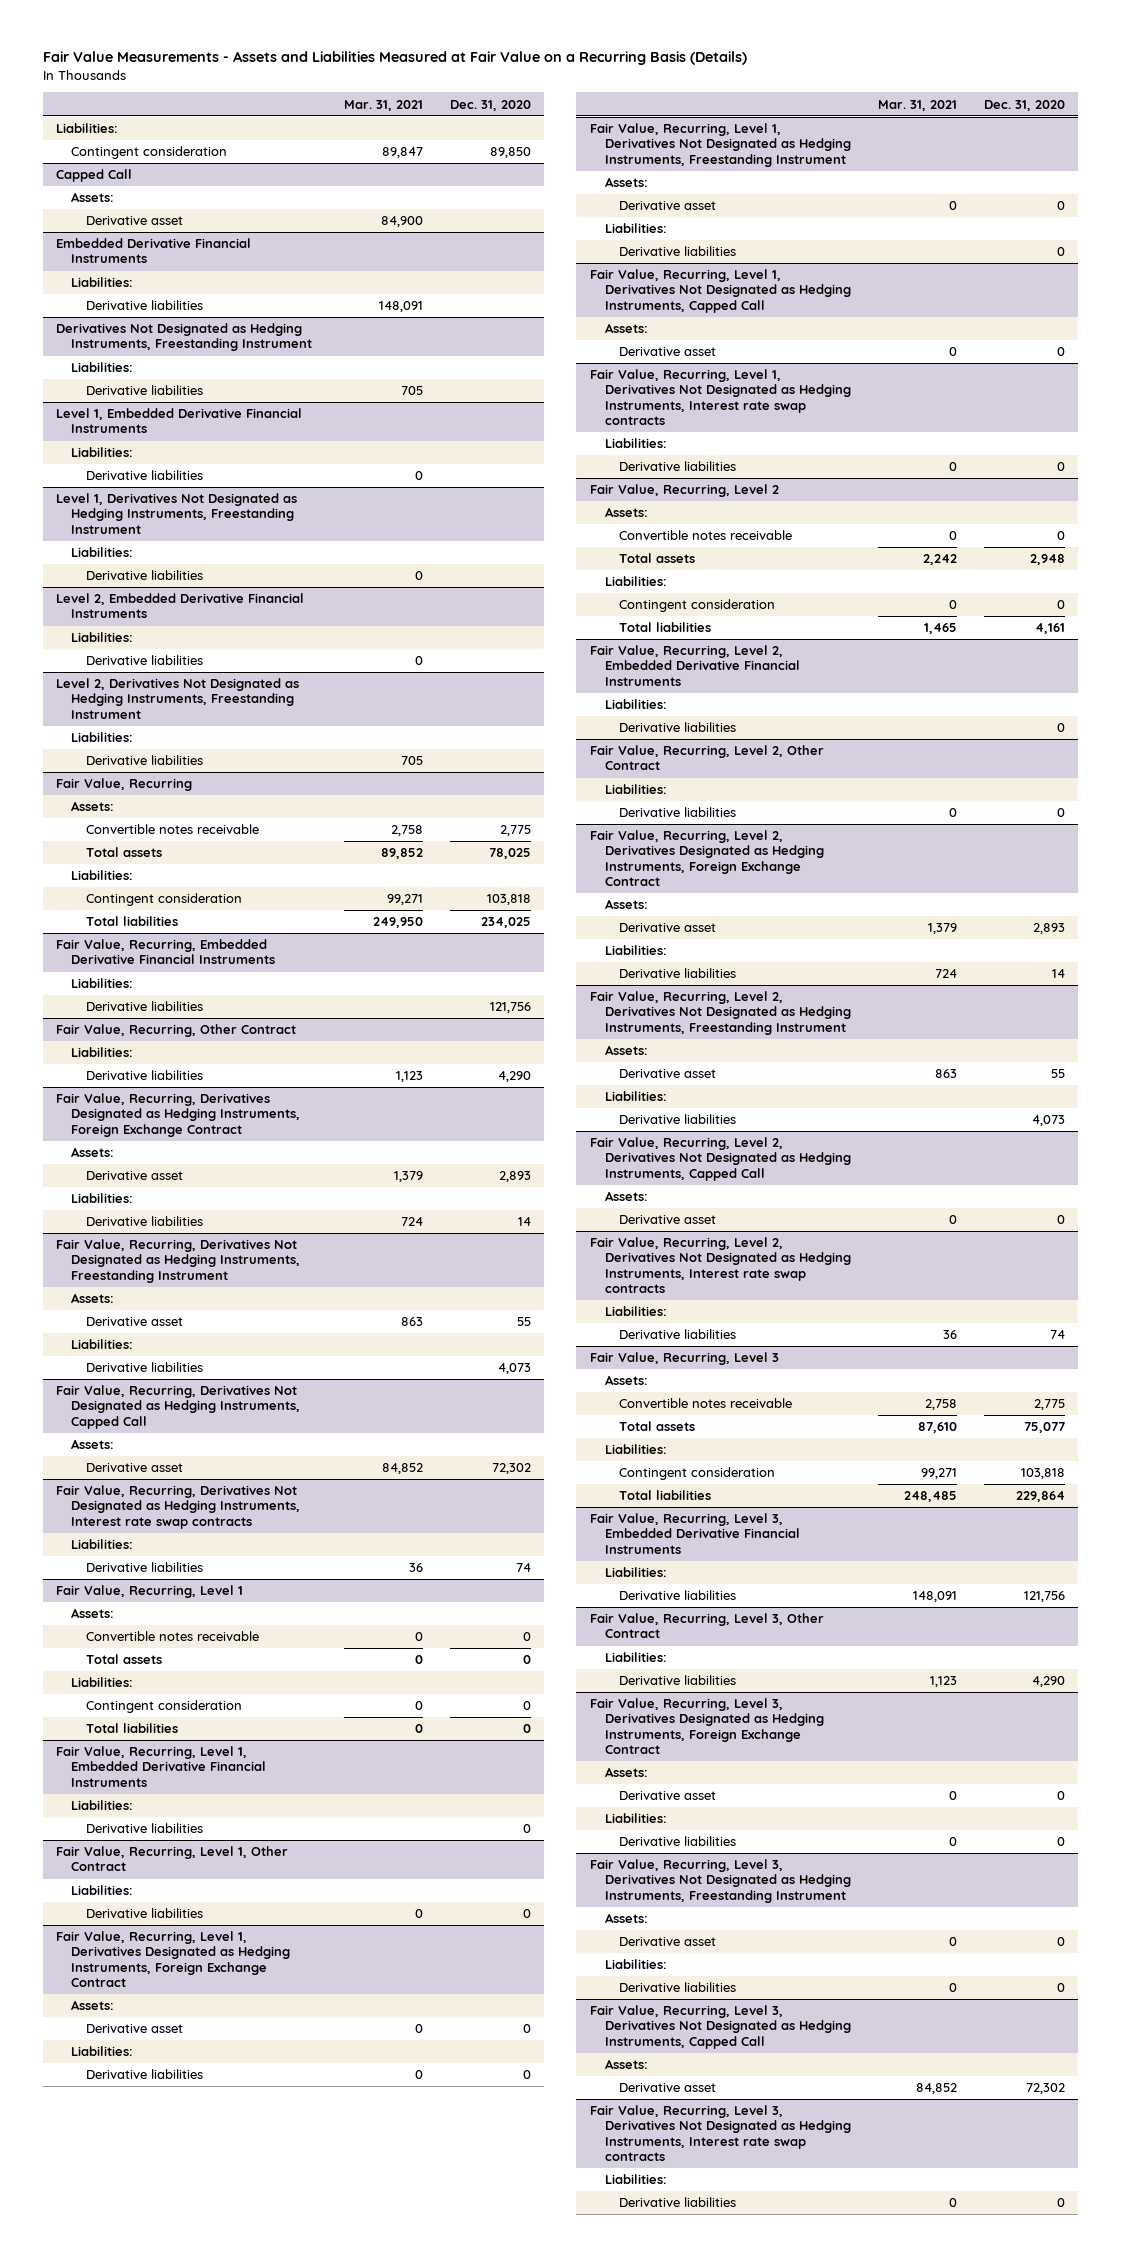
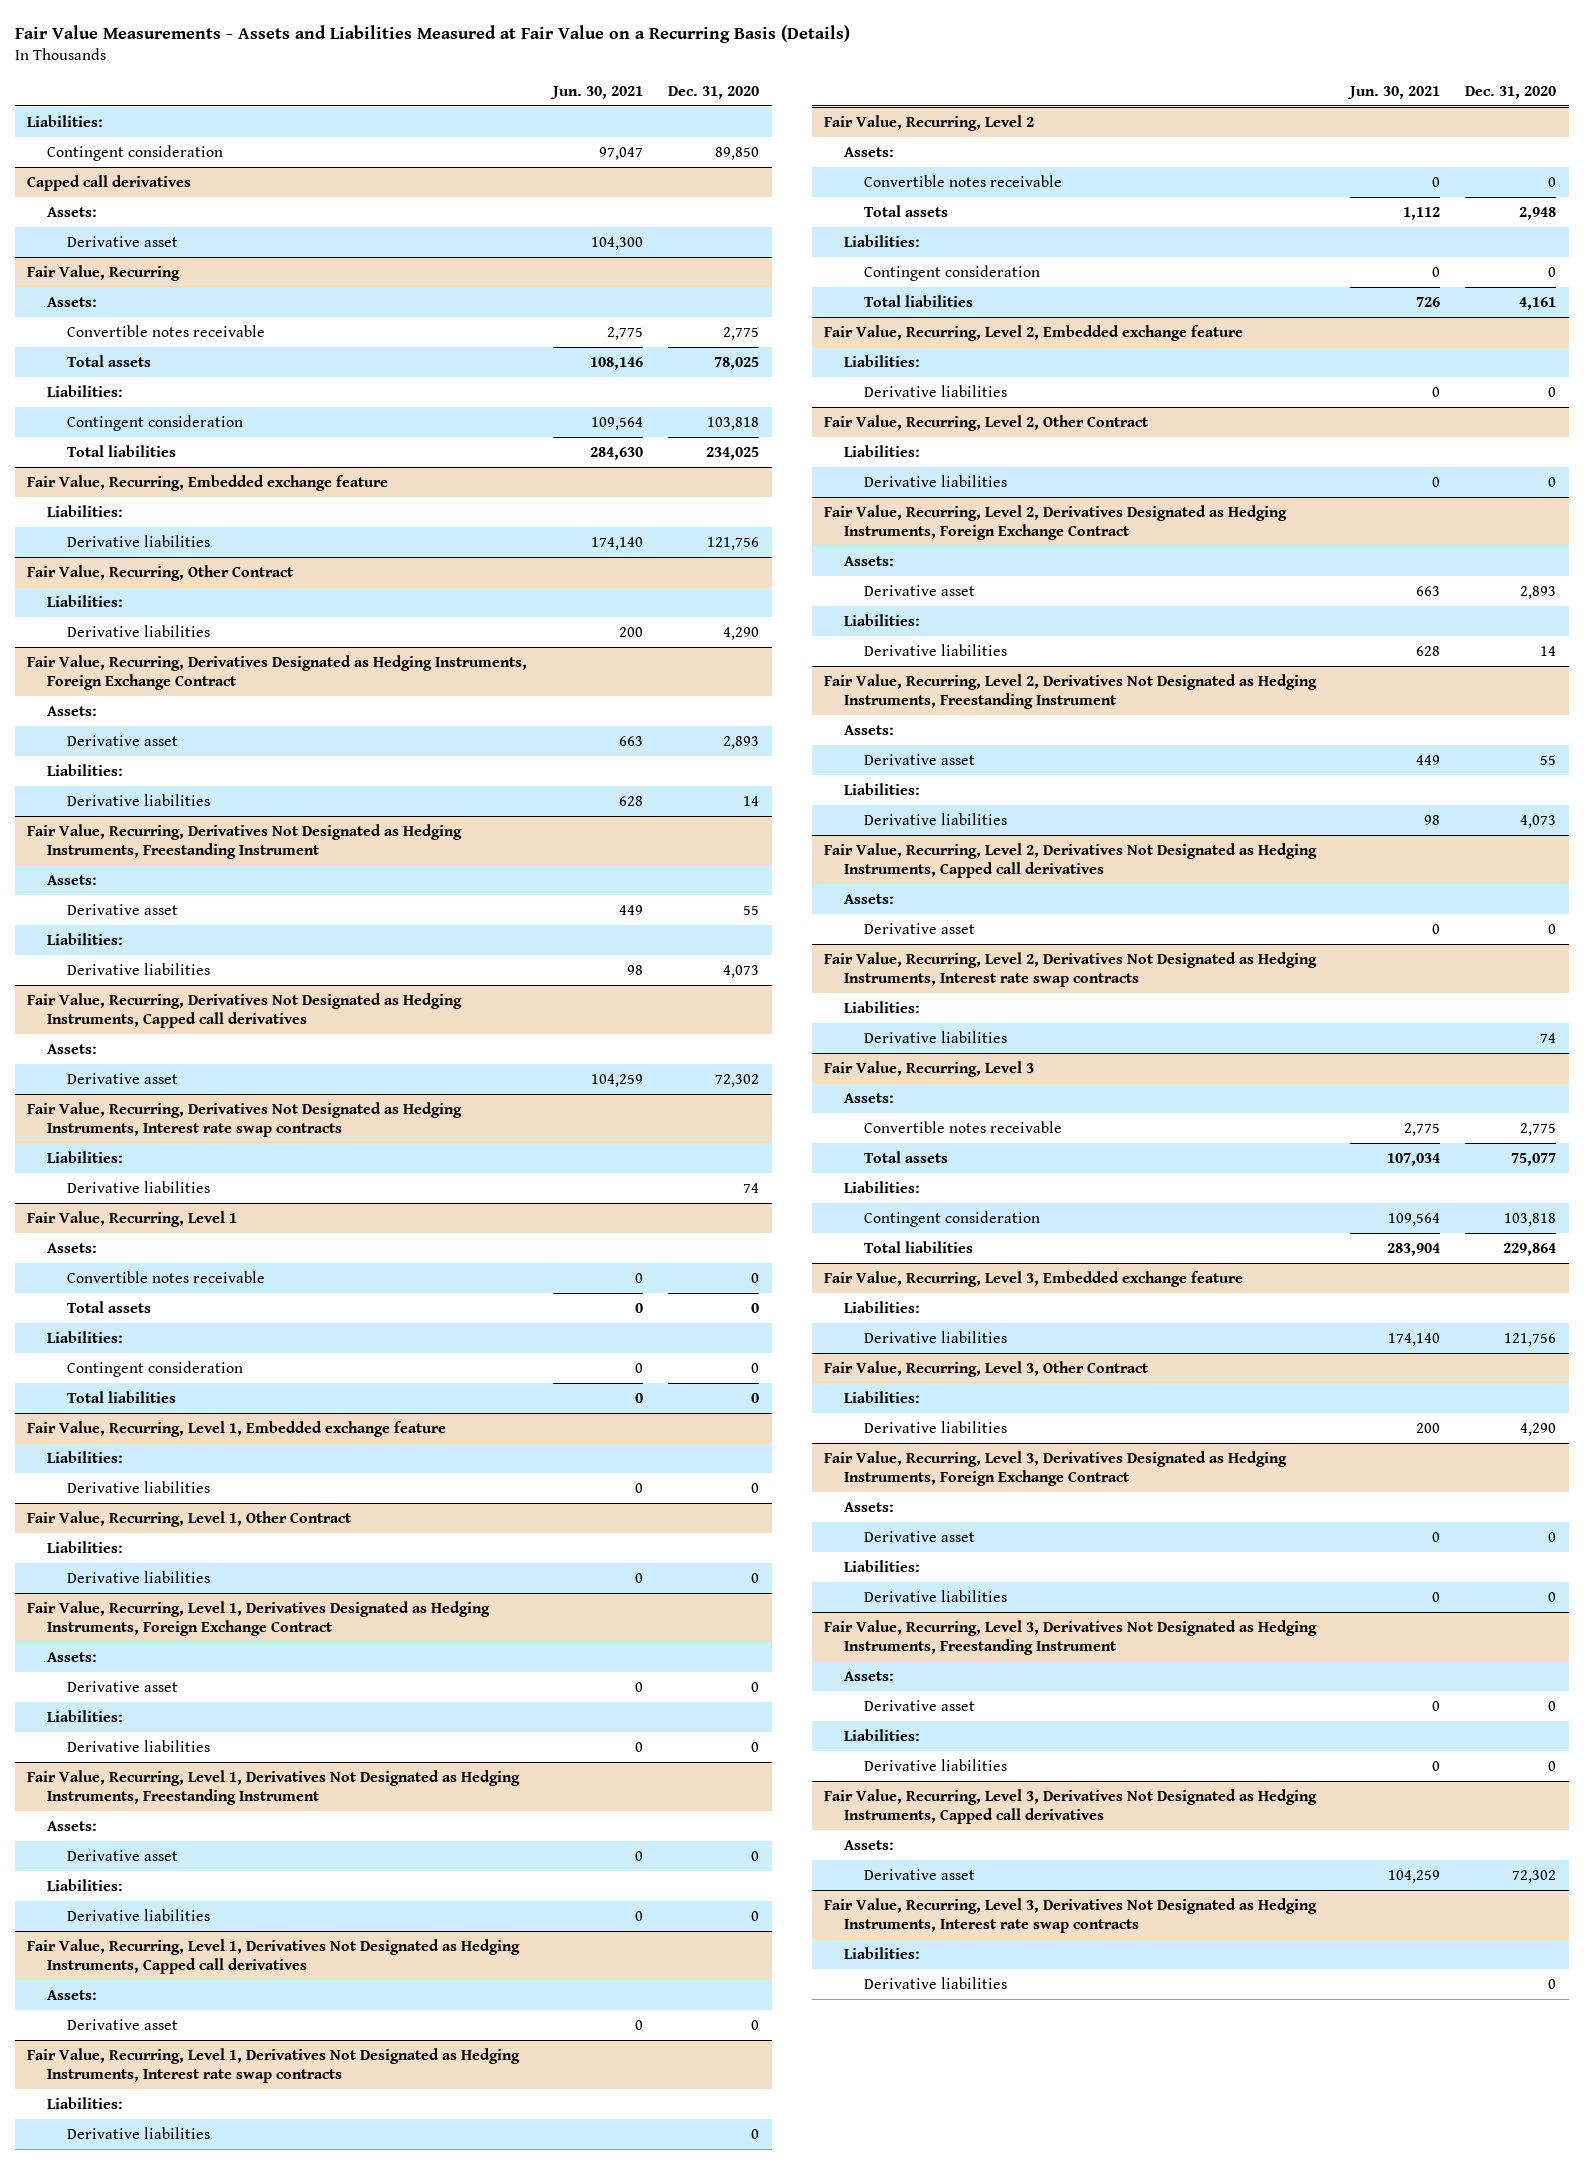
- | Mar. 31, 2021 | Dec. 31, 2020
+ | Jun. 30, 2021 | Dec. 31, 2020
- Capped Call
+ Capped call derivatives
- Embedded Derivative Financial Instruments
- Liabilities:
- Derivative liabilities | 148,091 |
- Derivatives Not Designated as Hedging Instruments, Freestanding Instrument
- Liabilities:
- Derivative liabilities | 705 |
- Level 1, Embedded Derivative Financial Instruments
- Liabilities:
- Derivative liabilities | 0 |
- Level 1, Derivatives Not Designated as Hedging Instruments, Freestanding Instrument
- Liabilities:
- Derivative liabilities | 0 |
- Level 2, Embedded Derivative Financial Instruments
- Liabilities:
- Derivative liabilities | 0 |
- Level 2, Derivatives Not Designated as Hedging Instruments, Freestanding Instrument
- Liabilities:
- Derivative liabilities | 705 |
- Fair Value, Recurring, Embedded Derivative Financial Instruments
+ Fair Value, Recurring, Embedded exchange feature
- Fair Value, Recurring, Derivatives Not Designated as Hedging Instruments, Capped Call
+ Fair Value, Recurring, Derivatives Not Designated as Hedging Instruments, Capped call derivatives
- Fair Value, Recurring, Level 1, Embedded Derivative Financial Instruments
+ Fair Value, Recurring, Level 1, Embedded exchange feature
- Fair Value, Recurring, Level 1, Derivatives Not Designated as Hedging Instruments, Capped Call
+ Fair Value, Recurring, Level 1, Derivatives Not Designated as Hedging Instruments, Capped call derivatives
- Fair Value, Recurring, Level 2, Embedded Derivative Financial Instruments
+ Fair Value, Recurring, Level 2, Embedded exchange feature
- Fair Value, Recurring, Level 2, Derivatives Not Designated as Hedging Instruments, Capped Call
+ Fair Value, Recurring, Level 2, Derivatives Not Designated as Hedging Instruments, Capped call derivatives
- Fair Value, Recurring, Level 3, Embedded Derivative Financial Instruments
+ Fair Value, Recurring, Level 3, Embedded exchange feature
- Fair Value, Recurring, Level 3, Derivatives Not Designated as Hedging Instruments, Capped Call
+ Fair Value, Recurring, Level 3, Derivatives Not Designated as Hedging Instruments, Capped call derivatives

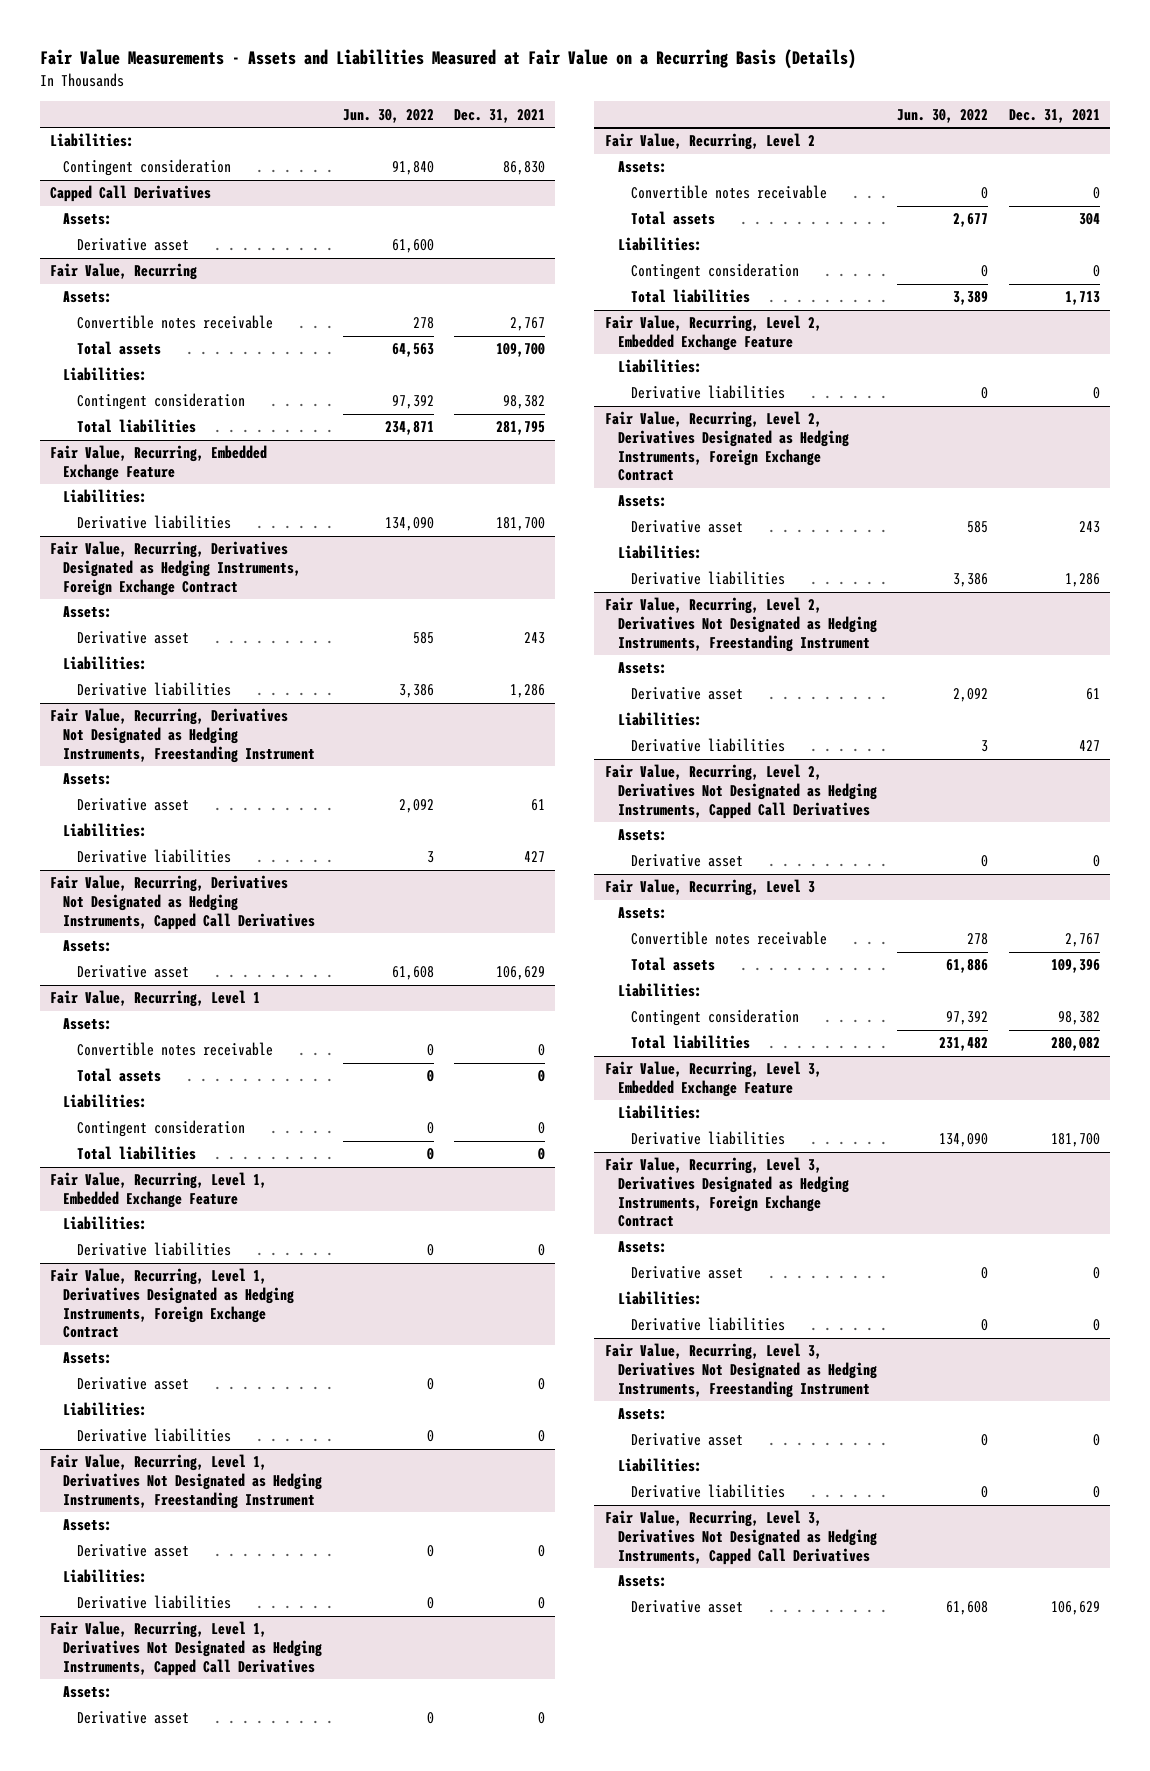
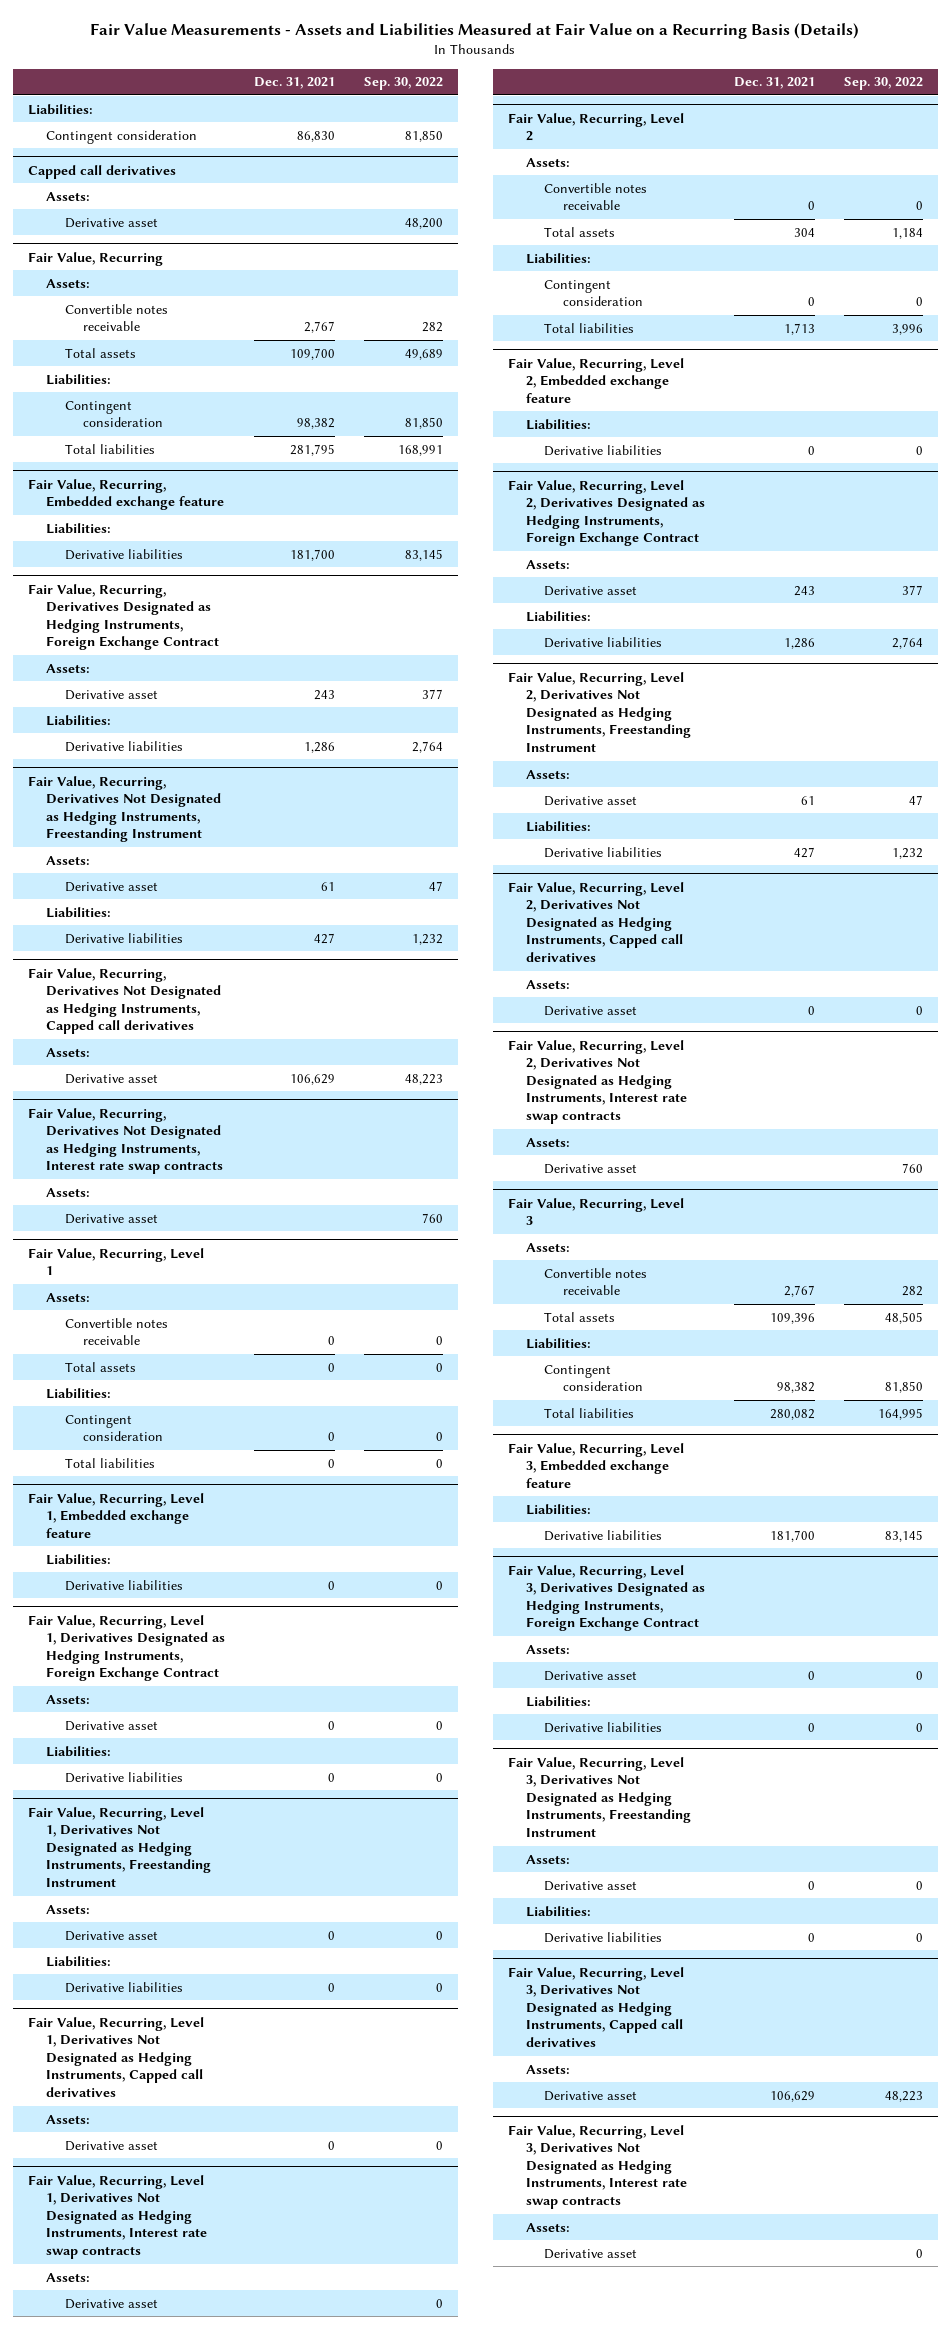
- | Jun. 30, 2022 | Dec. 31, 2021
+ | Dec. 31, 2021 | Sep. 30, 2022
- Capped Call Derivatives
+ Capped call derivatives
- Fair Value, Recurring, Embedded Exchange Feature
+ Fair Value, Recurring, Embedded exchange feature
- Fair Value, Recurring, Derivatives Not Designated as Hedging Instruments, Capped Call Derivatives
+ Fair Value, Recurring, Derivatives Not Designated as Hedging Instruments, Capped call derivatives
+ Fair Value, Recurring, Derivatives Not Designated as Hedging Instruments, Interest rate swap contracts
+ Assets:
+ Derivative asset | | 760
- Fair Value, Recurring, Level 1, Embedded Exchange Feature
+ Fair Value, Recurring, Level 1, Embedded exchange feature
- Fair Value, Recurring, Level 1, Derivatives Not Designated as Hedging Instruments, Capped Call Derivatives
+ Fair Value, Recurring, Level 1, Derivatives Not Designated as Hedging Instruments, Capped call derivatives
+ Fair Value, Recurring, Level 1, Derivatives Not Designated as Hedging Instruments, Interest rate swap contracts
+ Assets:
+ Derivative asset | | 0
- Fair Value, Recurring, Level 2, Embedded Exchange Feature
+ Fair Value, Recurring, Level 2, Embedded exchange feature
- Fair Value, Recurring, Level 2, Derivatives Not Designated as Hedging Instruments, Capped Call Derivatives
+ Fair Value, Recurring, Level 2, Derivatives Not Designated as Hedging Instruments, Capped call derivatives
+ Fair Value, Recurring, Level 2, Derivatives Not Designated as Hedging Instruments, Interest rate swap contracts
+ Assets:
+ Derivative asset | | 760
- Fair Value, Recurring, Level 3, Embedded Exchange Feature
+ Fair Value, Recurring, Level 3, Embedded exchange feature
- Fair Value, Recurring, Level 3, Derivatives Not Designated as Hedging Instruments, Capped Call Derivatives
+ Fair Value, Recurring, Level 3, Derivatives Not Designated as Hedging Instruments, Capped call derivatives
+ Fair Value, Recurring, Level 3, Derivatives Not Designated as Hedging Instruments, Interest rate swap contracts
+ Assets:
+ Derivative asset | | 0

